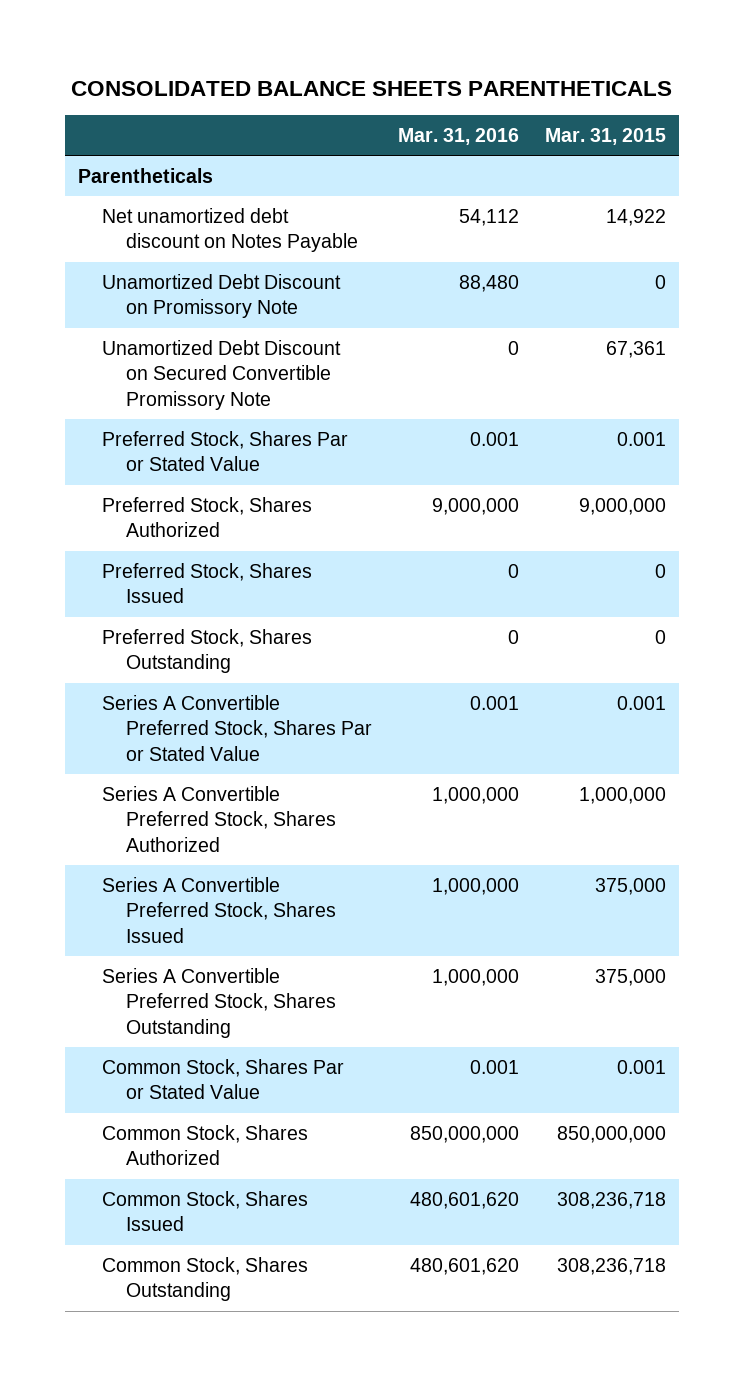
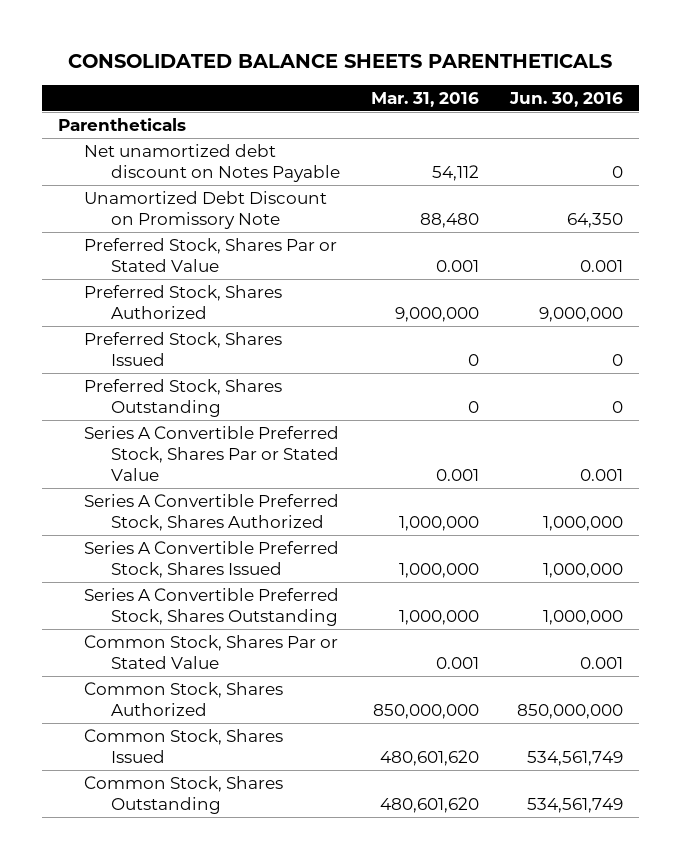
- | Mar. 31, 2016 | Mar. 31, 2015
+ | Mar. 31, 2016 | Jun. 30, 2016
- Unamortized Debt Discount on Secured Convertible Promissory Note | 0 | 67,361

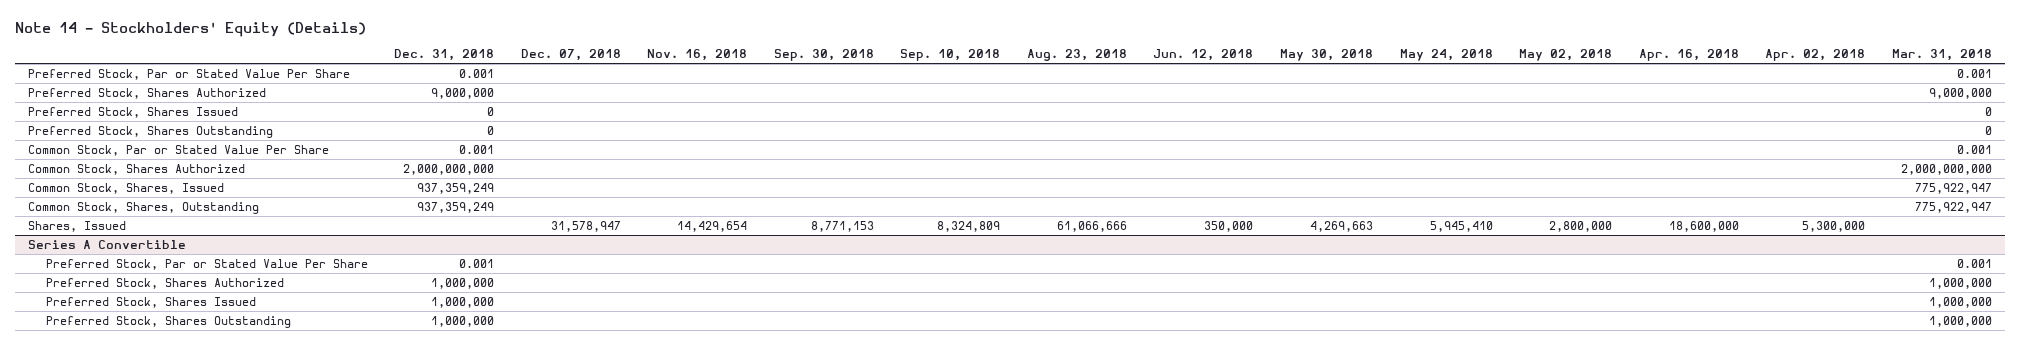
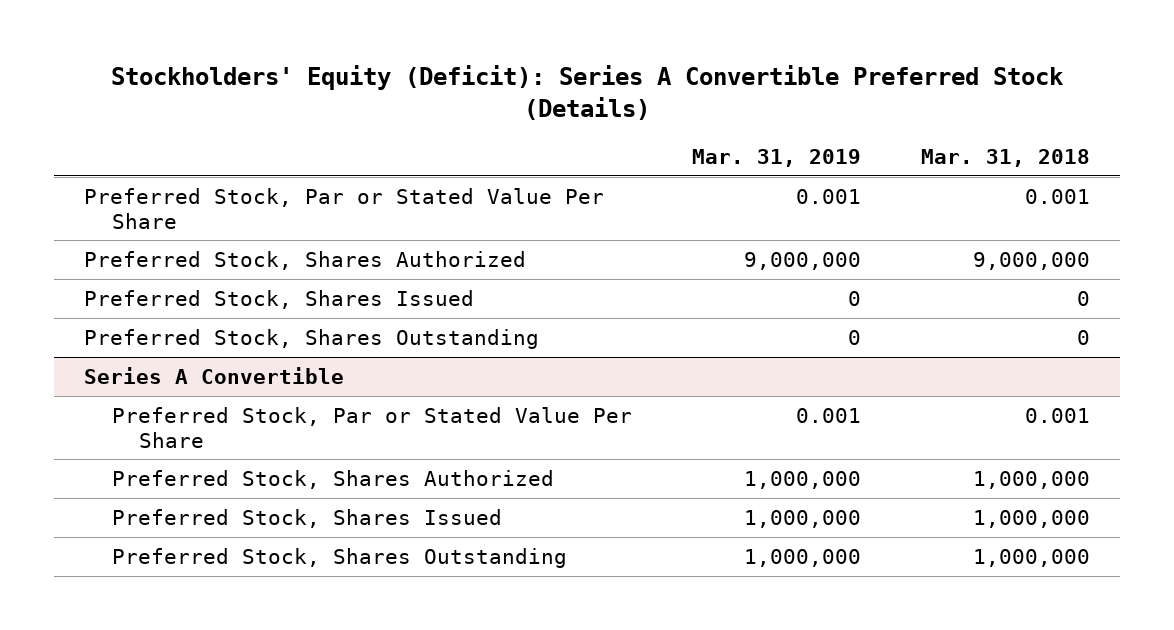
- Note 14 - Stockholders' Equity (Details)
+ Stockholders' Equity (Deficit): Series A Convertible Preferred Stock (Details)
- | Dec. 31, 2018 | Dec. 07, 2018 | Nov. 16, 2018 | Sep. 30, 2018 | Sep. 10, 2018 | Aug. 23, 2018 | Jun. 12, 2018 | May 30, 2018 | May 24, 2018 | May 02, 2018 | Apr. 16, 2018 | Apr. 02, 2018 | Mar. 31, 2018
+ | Mar. 31, 2019 | Mar. 31, 2018
- Common Stock, Par or Stated Value Per Share | 0.001 | | | | | | | | | | | | 0.001
- Common Stock, Shares Authorized | 2,000,000,000 | | | | | | | | | | | | 2,000,000,000
- Common Stock, Shares, Issued | 937,359,249 | | | | | | | | | | | | 775,922,947
- Common Stock, Shares, Outstanding | 937,359,249 | | | | | | | | | | | | 775,922,947
- Shares, Issued | | 31,578,947 | 14,429,654 | 8,771,153 | 8,324,809 | 61,066,666 | 350,000 | 4,269,663 | 5,945,410 | 2,800,000 | 18,600,000 | 5,300,000 |

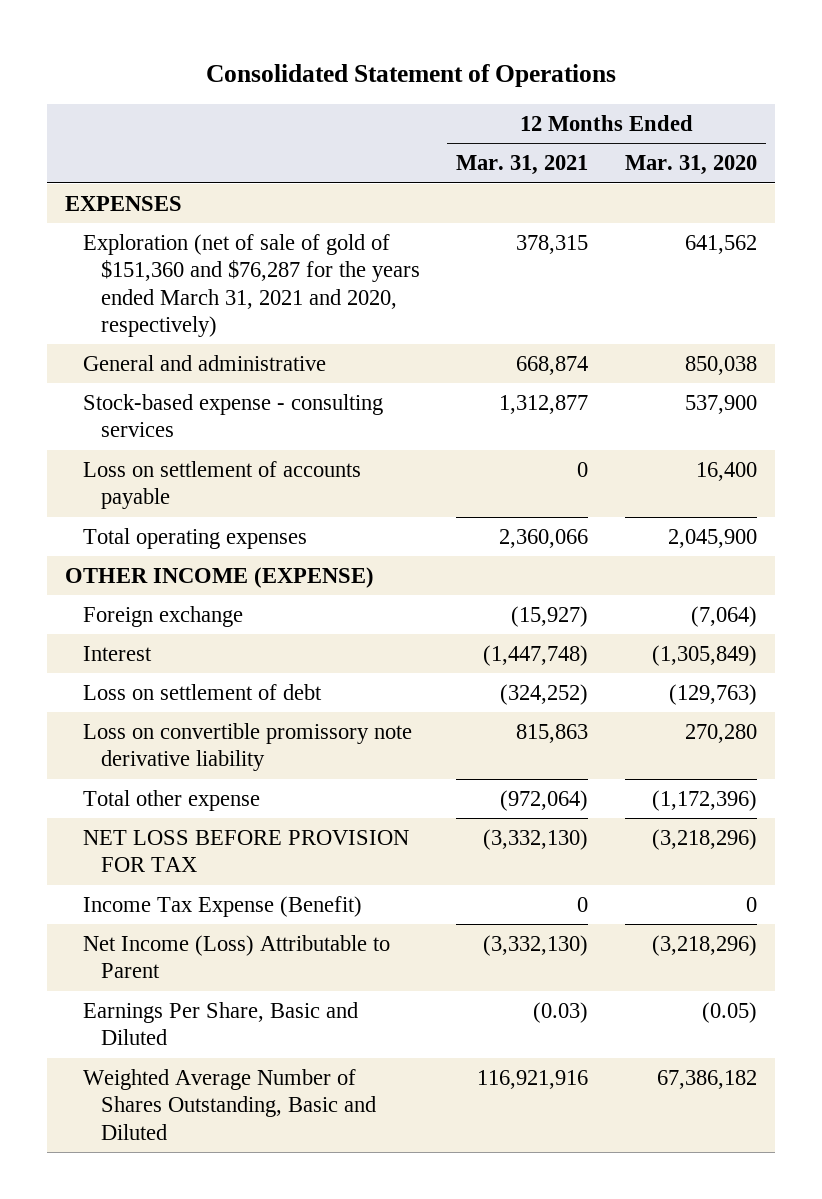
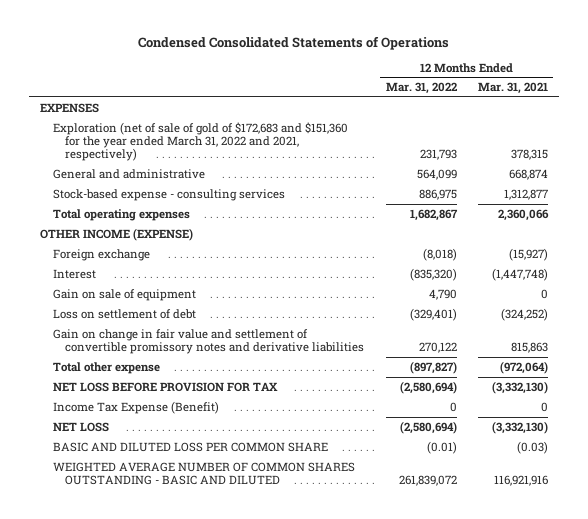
- Consolidated Statement of Operations
+ Condensed Consolidated Statements of Operations
- | 12 Months Ended Mar. 31, 2021 | 12 Months Ended Mar. 31, 2020
+ | 12 Months Ended Mar. 31, 2022 | 12 Months Ended Mar. 31, 2021
- Exploration (net of sale of gold of $151,360 and $76,287 for the years ended March 31, 2021 and 2020, respectively) | 378,315 | 641,562
+ Exploration (net of sale of gold of $172,683 and $151,360 for the year ended March 31, 2022 and 2021, respectively) | 231,793 | 378,315
- Loss on settlement of accounts payable | 0 | 16,400
+ Gain on sale of equipment | 4,790 | 0
- Loss on convertible promissory note derivative liability | 815,863 | 270,280
+ Gain on change in fair value and settlement of convertible promissory notes and derivative liabilities | 270,122 | 815,863
- Net Income (Loss) Attributable to Parent | (3,332,130) | (3,218,296)
- Earnings Per Share, Basic and Diluted | (0.03) | (0.05)
- Weighted Average Number of Shares Outstanding, Basic and Diluted | 116,921,916 | 67,386,182
+ NET LOSS | (2,580,694) | (3,332,130)
+ BASIC AND DILUTED LOSS PER COMMON SHARE | (0.01) | (0.03)
+ WEIGHTED AVERAGE NUMBER OF COMMON SHARES OUTSTANDING - BASIC AND DILUTED | 261,839,072 | 116,921,916

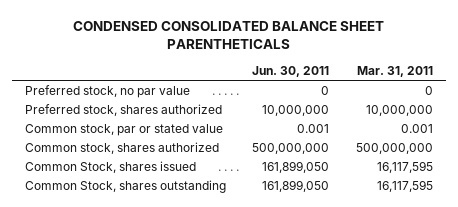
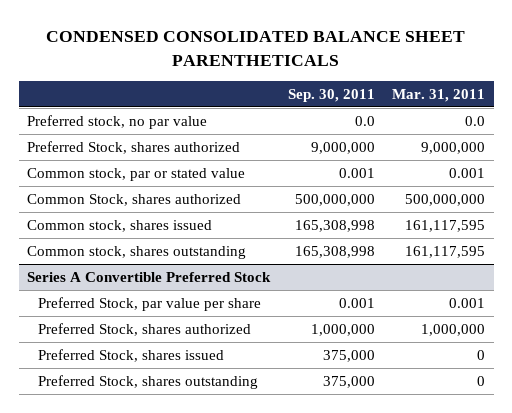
- | Jun. 30, 2011 | Mar. 31, 2011
+ | Sep. 30, 2011 | Mar. 31, 2011
- Preferred stock, no par value | 0 | 0
- Preferred stock, shares authorized | 10,000,000 | 10,000,000
+ Preferred stock, no par value | 0.0 | 0.0
+ Preferred Stock, shares authorized | 9,000,000 | 9,000,000
- Common stock, shares authorized | 500,000,000 | 500,000,000
- Common Stock, shares issued | 161,899,050 | 16,117,595
- Common Stock, shares outstanding | 161,899,050 | 16,117,595
+ Common Stock, shares authorized | 500,000,000 | 500,000,000
+ Common stock, shares issued | 165,308,998 | 161,117,595
+ Common stock, shares outstanding | 165,308,998 | 161,117,595
+ Series A Convertible Preferred Stock
+ Preferred Stock, par value per share | 0.001 | 0.001
+ Preferred Stock, shares authorized | 1,000,000 | 1,000,000
+ Preferred Stock, shares issued | 375,000 | 0
+ Preferred Stock, shares outstanding | 375,000 | 0

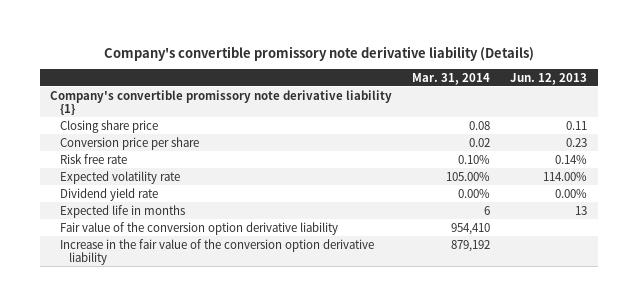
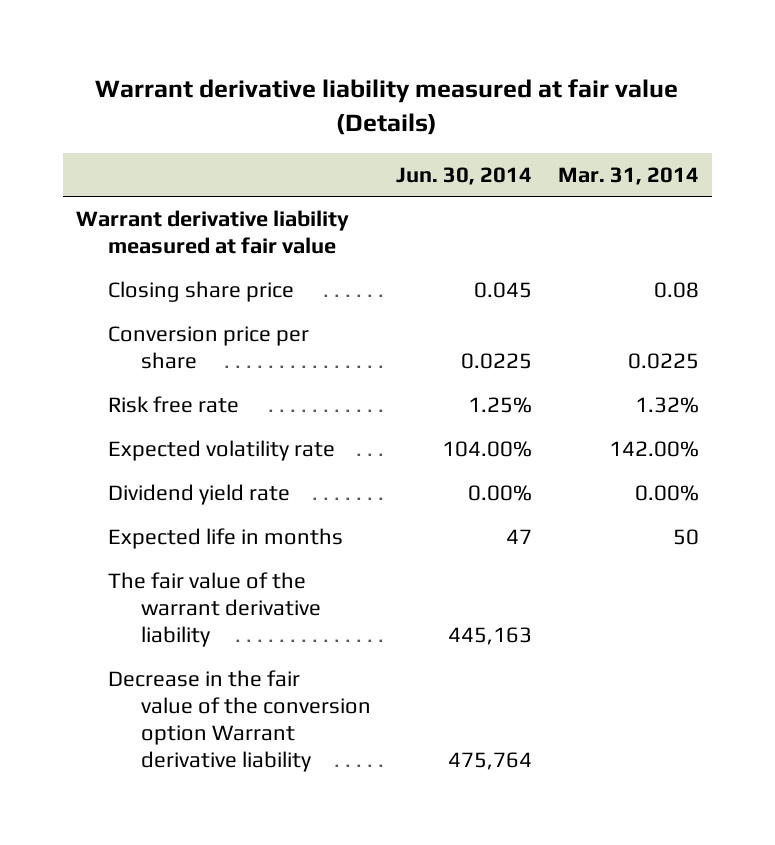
- Company's convertible promissory note derivative liability (Details)
+ Warrant derivative liability measured at fair value (Details)
- | Mar. 31, 2014 | Jun. 12, 2013
+ | Jun. 30, 2014 | Mar. 31, 2014
- Company's convertible promissory note derivative liability {1}
+ Warrant derivative liability measured at fair value
- Conversion price per share | 0.02 | 0.23
- Risk free rate | 0.10% | 0.14%
- Expected volatility rate | 105.00% | 114.00%
+ Conversion price per share | 0.0225 | 0.0225
+ Risk free rate | 1.25% | 1.32%
+ Expected volatility rate | 104.00% | 142.00%
- Expected life in months | 6 | 13
- Fair value of the conversion option derivative liability | 954,410 |
- Increase in the fair value of the conversion option derivative liability | 879,192 |
+ Expected life in months | 47 | 50
+ The fair value of the warrant derivative liability | 445,163 |
+ Decrease in the fair value of the conversion option Warrant derivative liability | 475,764 |

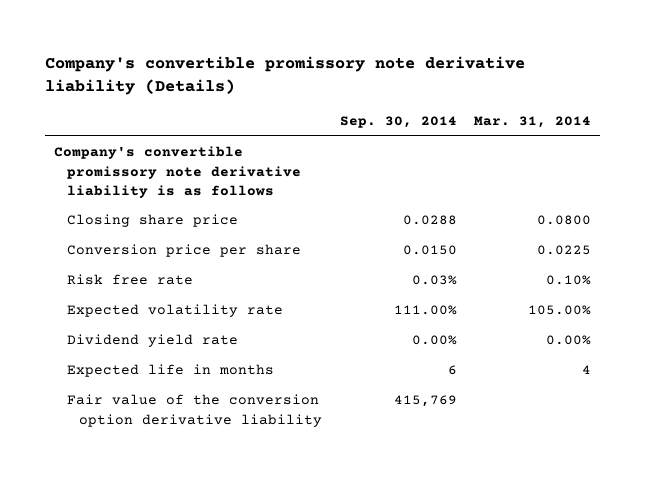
- Warrant derivative liability measured at fair value (Details)
+ Company's convertible promissory note derivative liability (Details)
- | Jun. 30, 2014 | Mar. 31, 2014
+ | Sep. 30, 2014 | Mar. 31, 2014
- Warrant derivative liability measured at fair value
- Closing share price | 0.045 | 0.08
+ Company's convertible promissory note derivative liability is as follows
+ Closing share price | 0.0288 | 0.0800
- Risk free rate | 1.25% | 1.32%
- Expected volatility rate | 104.00% | 142.00%
+ Risk free rate | 0.03% | 0.10%
+ Expected volatility rate | 111.00% | 105.00%
- Expected life in months | 47 | 50
- The fair value of the warrant derivative liability | 445,163 |
- Decrease in the fair value of the conversion option Warrant derivative liability | 475,764 |
+ Expected life in months | 6 | 4
+ Fair value of the conversion option derivative liability | 415,769 |

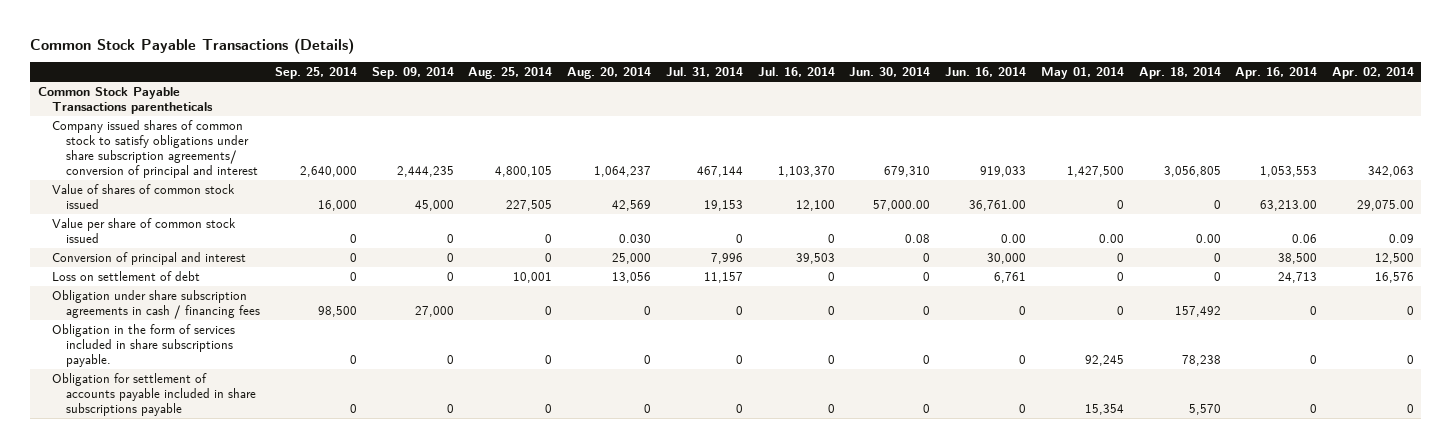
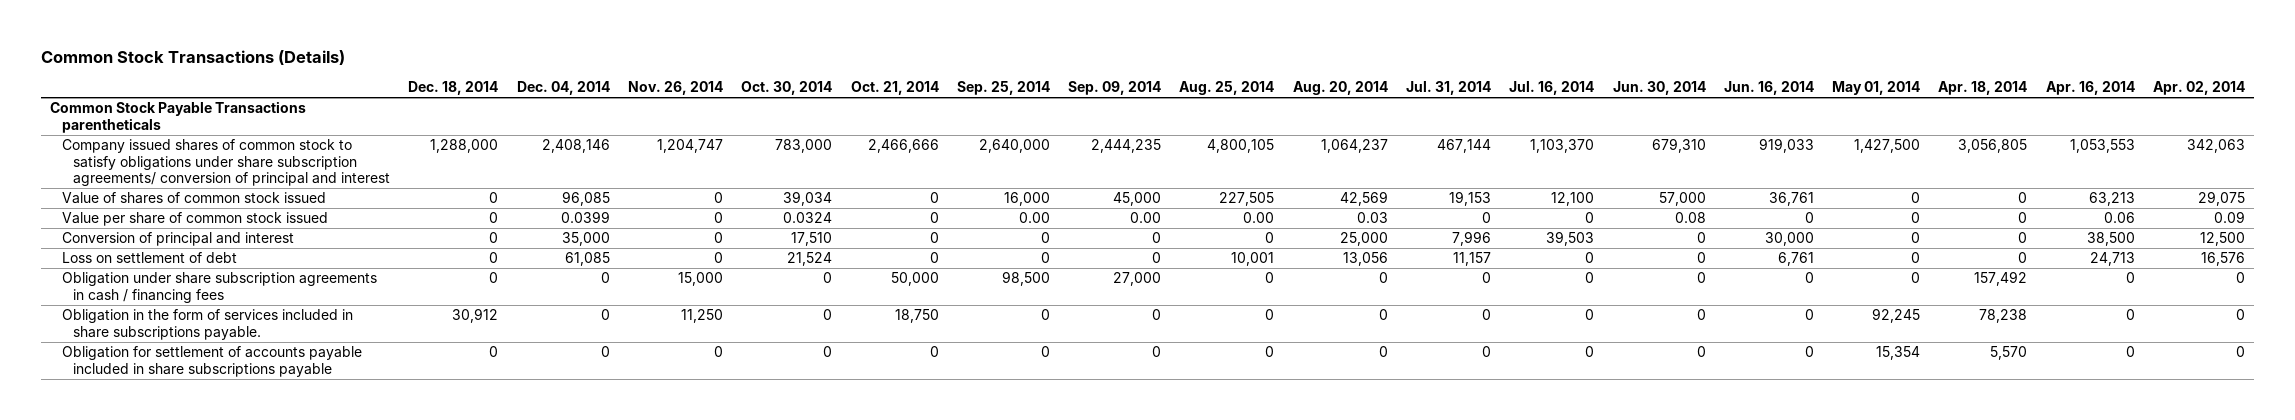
- Common Stock Payable Transactions (Details)
+ Common Stock Transactions (Details)
- | Sep. 25, 2014 | Sep. 09, 2014 | Aug. 25, 2014 | Aug. 20, 2014 | Jul. 31, 2014 | Jul. 16, 2014 | Jun. 30, 2014 | Jun. 16, 2014 | May 01, 2014 | Apr. 18, 2014 | Apr. 16, 2014 | Apr. 02, 2014
+ | Dec. 18, 2014 | Dec. 04, 2014 | Nov. 26, 2014 | Oct. 30, 2014 | Oct. 21, 2014 | Sep. 25, 2014 | Sep. 09, 2014 | Aug. 25, 2014 | Aug. 20, 2014 | Jul. 31, 2014 | Jul. 16, 2014 | Jun. 30, 2014 | Jun. 16, 2014 | May 01, 2014 | Apr. 18, 2014 | Apr. 16, 2014 | Apr. 02, 2014
- Value of shares of common stock issued | 16,000 | 45,000 | 227,505 | 42,569 | 19,153 | 12,100 | 57,000.00 | 36,761.00 | 0 | 0 | 63,213.00 | 29,075.00
- Value per share of common stock issued | 0 | 0 | 0 | 0.030 | 0 | 0 | 0.08 | 0.00 | 0.00 | 0.00 | 0.06 | 0.09
+ Value of shares of common stock issued | 0 | 96,085 | 0 | 39,034 | 0 | 16,000 | 45,000 | 227,505 | 42,569 | 19,153 | 12,100 | 57,000 | 36,761 | 0 | 0 | 63,213 | 29,075
+ Value per share of common stock issued | 0 | 0.0399 | 0 | 0.0324 | 0 | 0.00 | 0.00 | 0.00 | 0.03 | 0 | 0 | 0.08 | 0 | 0 | 0 | 0.06 | 0.09

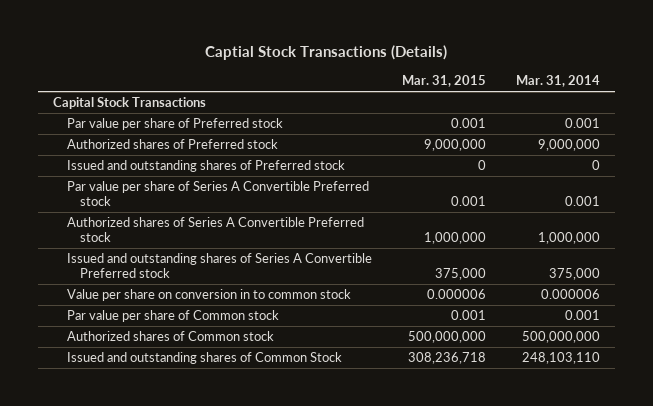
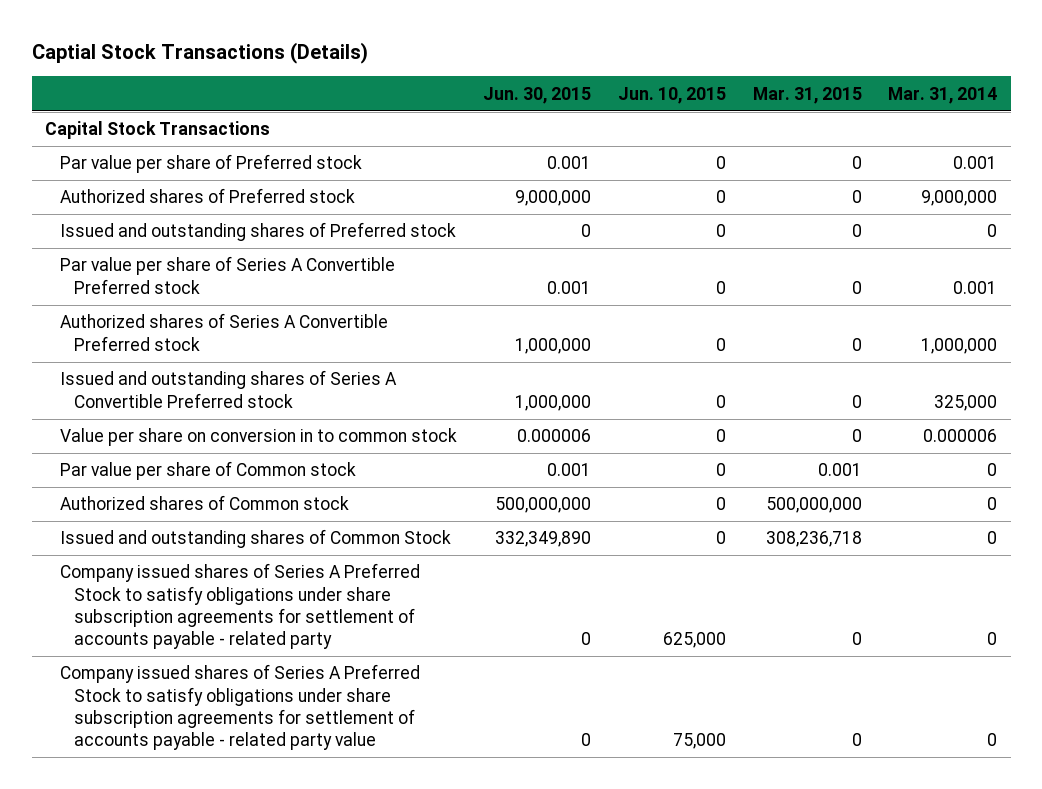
- | Mar. 31, 2015 | Mar. 31, 2014
+ | Jun. 30, 2015 | Jun. 10, 2015 | Mar. 31, 2015 | Mar. 31, 2014
- Par value per share of Preferred stock | 0.001 | 0.001
- Authorized shares of Preferred stock | 9,000,000 | 9,000,000
+ Par value per share of Preferred stock | 0.001 | 0 | 0 | 0.001
+ Authorized shares of Preferred stock | 9,000,000 | 0 | 0 | 9,000,000
- Par value per share of Series A Convertible Preferred stock | 0.001 | 0.001
- Authorized shares of Series A Convertible Preferred stock | 1,000,000 | 1,000,000
- Issued and outstanding shares of Series A Convertible Preferred stock | 375,000 | 375,000
- Value per share on conversion in to common stock | 0.000006 | 0.000006
- Par value per share of Common stock | 0.001 | 0.001
- Authorized shares of Common stock | 500,000,000 | 500,000,000
- Issued and outstanding shares of Common Stock | 308,236,718 | 248,103,110
+ Par value per share of Series A Convertible Preferred stock | 0.001 | 0 | 0 | 0.001
+ Authorized shares of Series A Convertible Preferred stock | 1,000,000 | 0 | 0 | 1,000,000
+ Issued and outstanding shares of Series A Convertible Preferred stock | 1,000,000 | 0 | 0 | 325,000
+ Value per share on conversion in to common stock | 0.000006 | 0 | 0 | 0.000006
+ Par value per share of Common stock | 0.001 | 0 | 0.001 | 0
+ Authorized shares of Common stock | 500,000,000 | 0 | 500,000,000 | 0
+ Issued and outstanding shares of Common Stock | 332,349,890 | 0 | 308,236,718 | 0
+ Company issued shares of Series A Preferred Stock to satisfy obligations under share subscription agreements for settlement of accounts payable - related party | 0 | 625,000 | 0 | 0
+ Company issued shares of Series A Preferred Stock to satisfy obligations under share subscription agreements for settlement of accounts payable - related party value | 0 | 75,000 | 0 | 0

